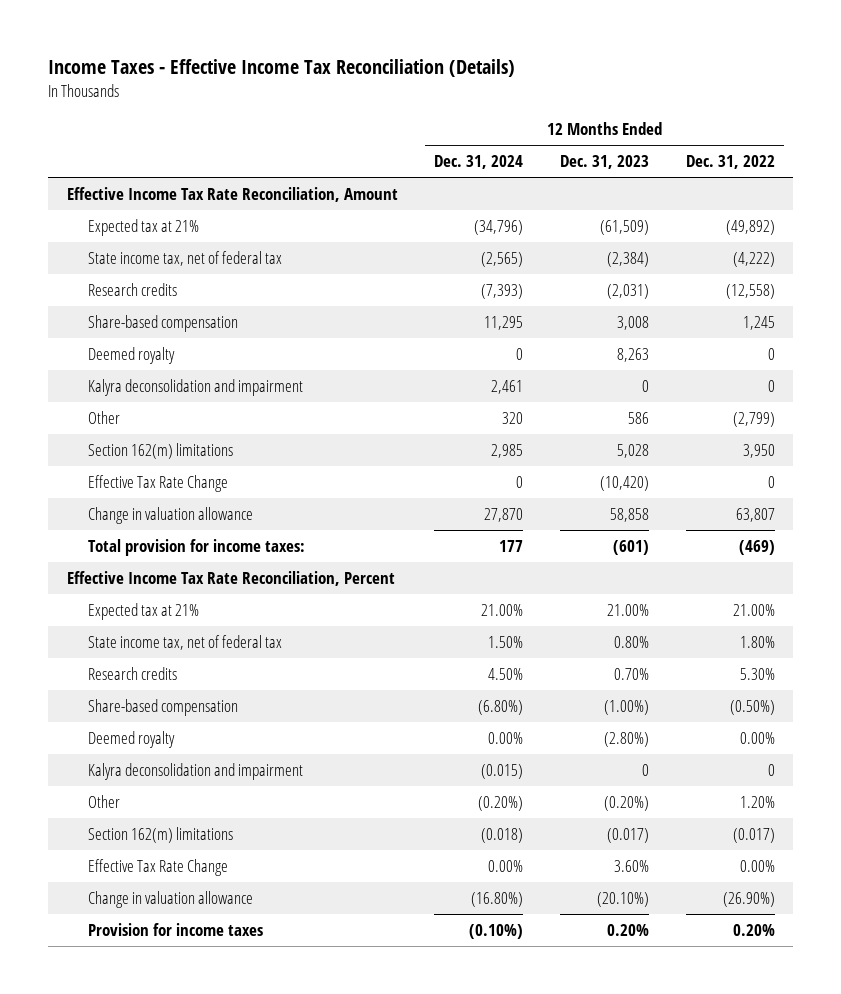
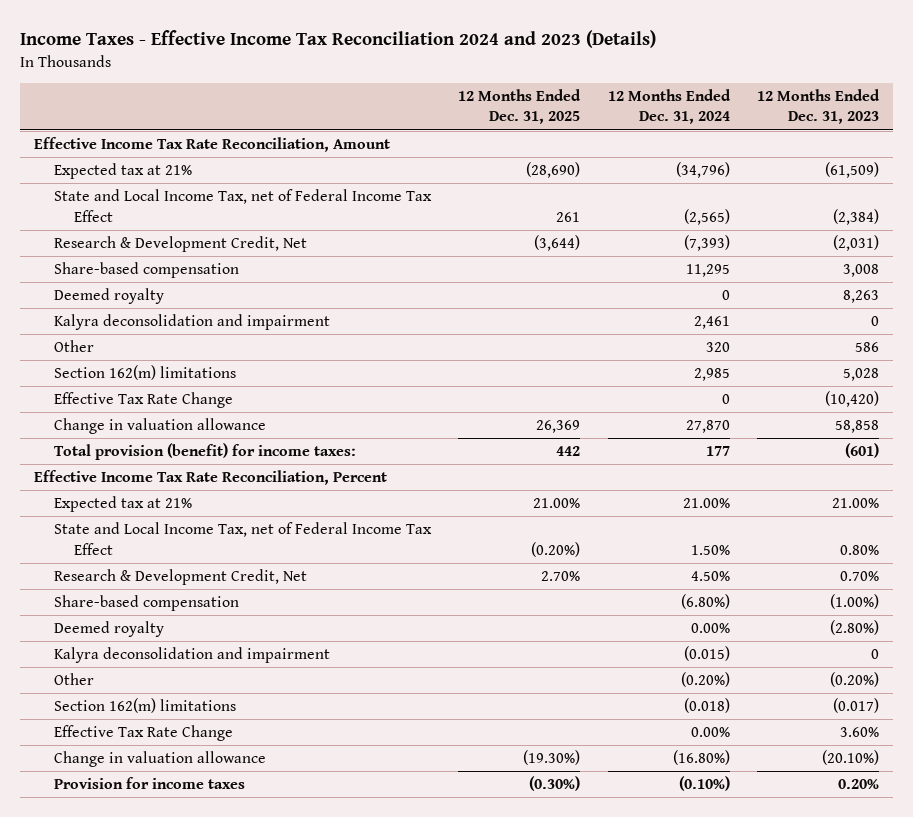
- Income Taxes - Effective Income Tax Reconciliation (Details)
+ Income Taxes - Effective Income Tax Reconciliation 2024 and 2023 (Details)
- | 12 Months Ended Dec. 31, 2024 | 12 Months Ended Dec. 31, 2023 | 12 Months Ended Dec. 31, 2022
+ | 12 Months Ended Dec. 31, 2025 | 12 Months Ended Dec. 31, 2024 | 12 Months Ended Dec. 31, 2023
- State income tax, net of federal tax | (2,565) | (2,384) | (4,222)
- Research credits | (7,393) | (2,031) | (12,558)
+ State and Local Income Tax, net of Federal Income Tax Effect | 261 | (2,565) | (2,384)
+ Research & Development Credit, Net | (3,644) | (7,393) | (2,031)
- Total provision for income taxes: | 177 | (601) | (469)
+ Total provision (benefit) for income taxes: | 442 | 177 | (601)
- State income tax, net of federal tax | 1.50% | 0.80% | 1.80%
- Research credits | 4.50% | 0.70% | 5.30%
+ State and Local Income Tax, net of Federal Income Tax Effect | (0.20%) | 1.50% | 0.80%
+ Research & Development Credit, Net | 2.70% | 4.50% | 0.70%

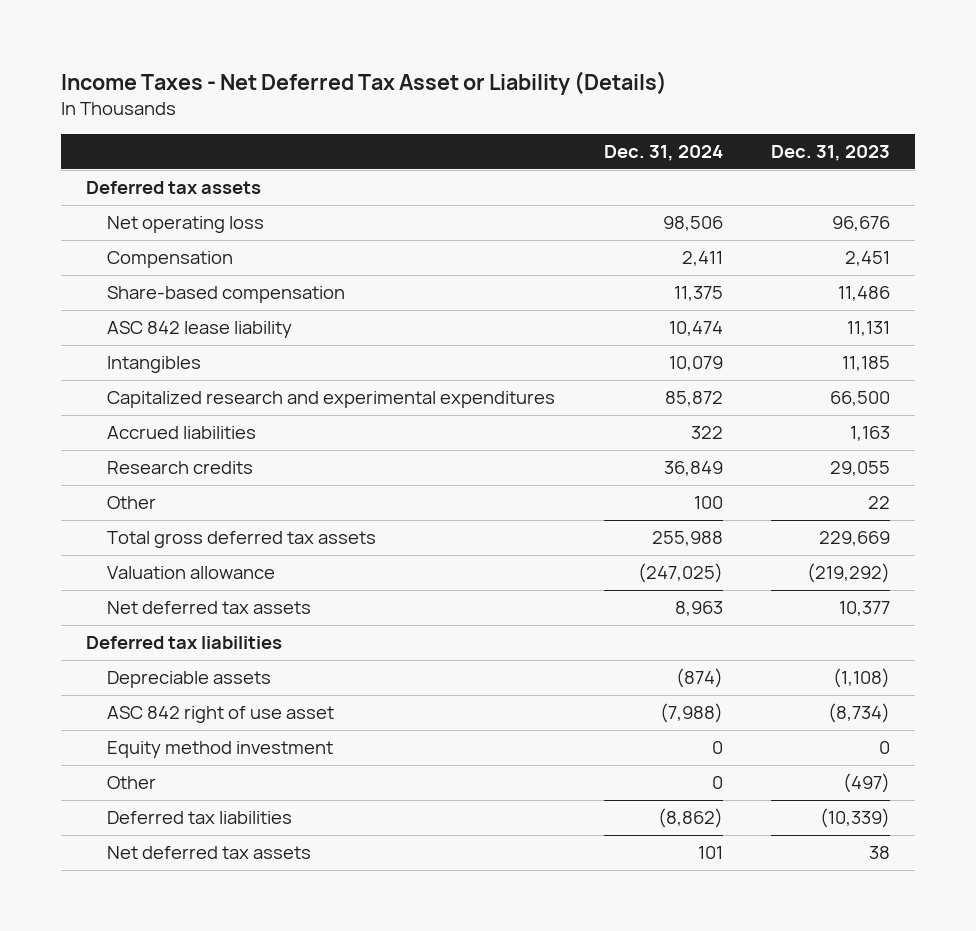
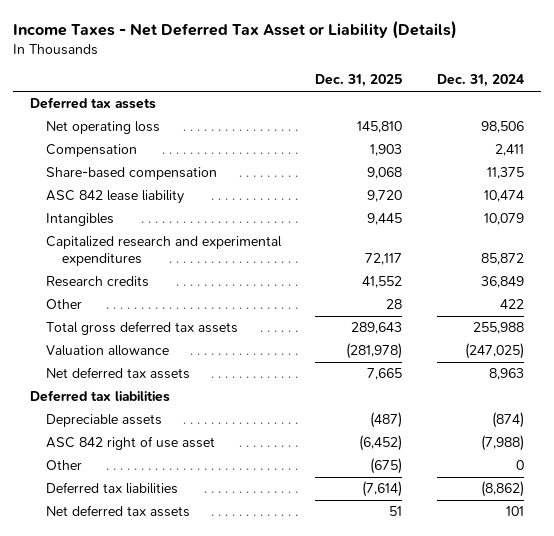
- | Dec. 31, 2024 | Dec. 31, 2023
+ | Dec. 31, 2025 | Dec. 31, 2024
- Accrued liabilities | 322 | 1,163
- Other | 100 | 22
+ Other | 28 | 422
- Equity method investment | 0 | 0

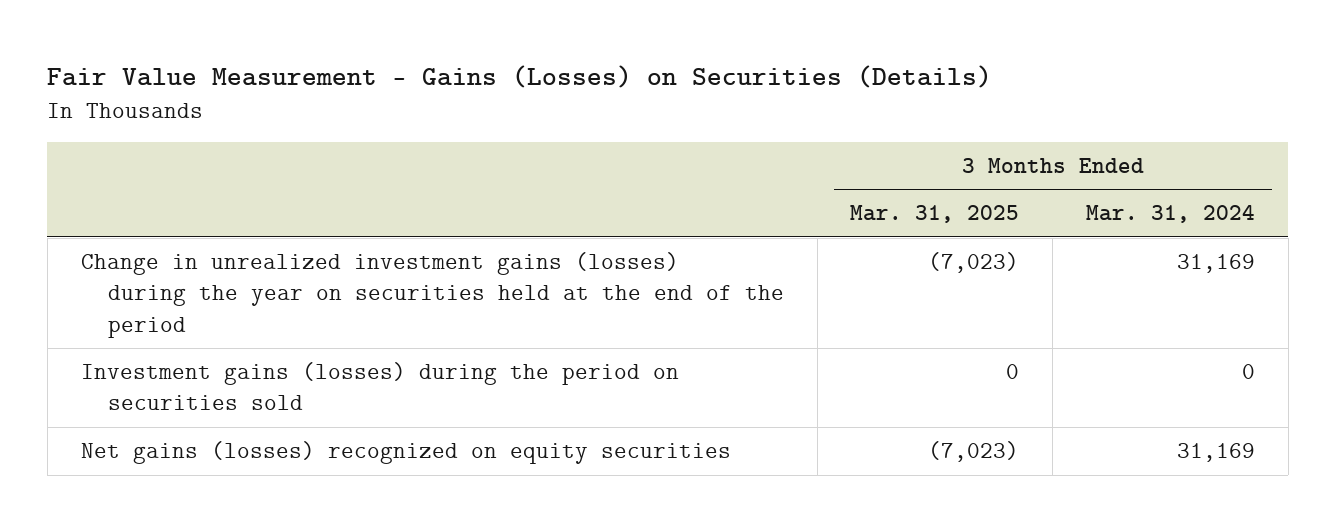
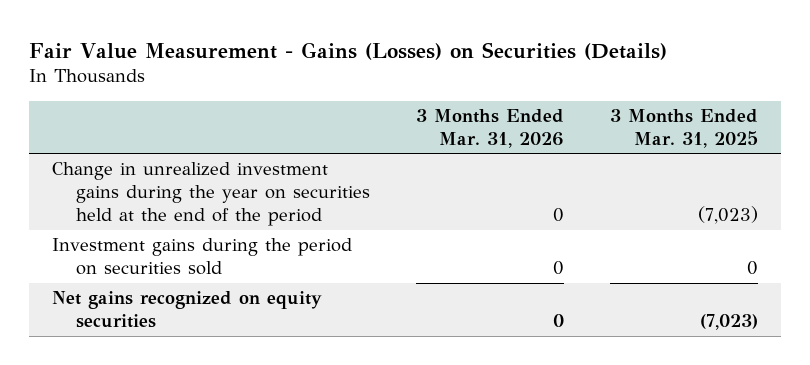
- | 3 Months Ended Mar. 31, 2025 | 3 Months Ended Mar. 31, 2024
+ | 3 Months Ended Mar. 31, 2026 | 3 Months Ended Mar. 31, 2025
- Change in unrealized investment gains (losses) during the year on securities held at the end of the period | (7,023) | 31,169
- Investment gains (losses) during the period on securities sold | 0 | 0
- Net gains (losses) recognized on equity securities | (7,023) | 31,169
+ Change in unrealized investment gains during the year on securities held at the end of the period | 0 | (7,023)
+ Investment gains during the period on securities sold | 0 | 0
+ Net gains recognized on equity securities | 0 | (7,023)

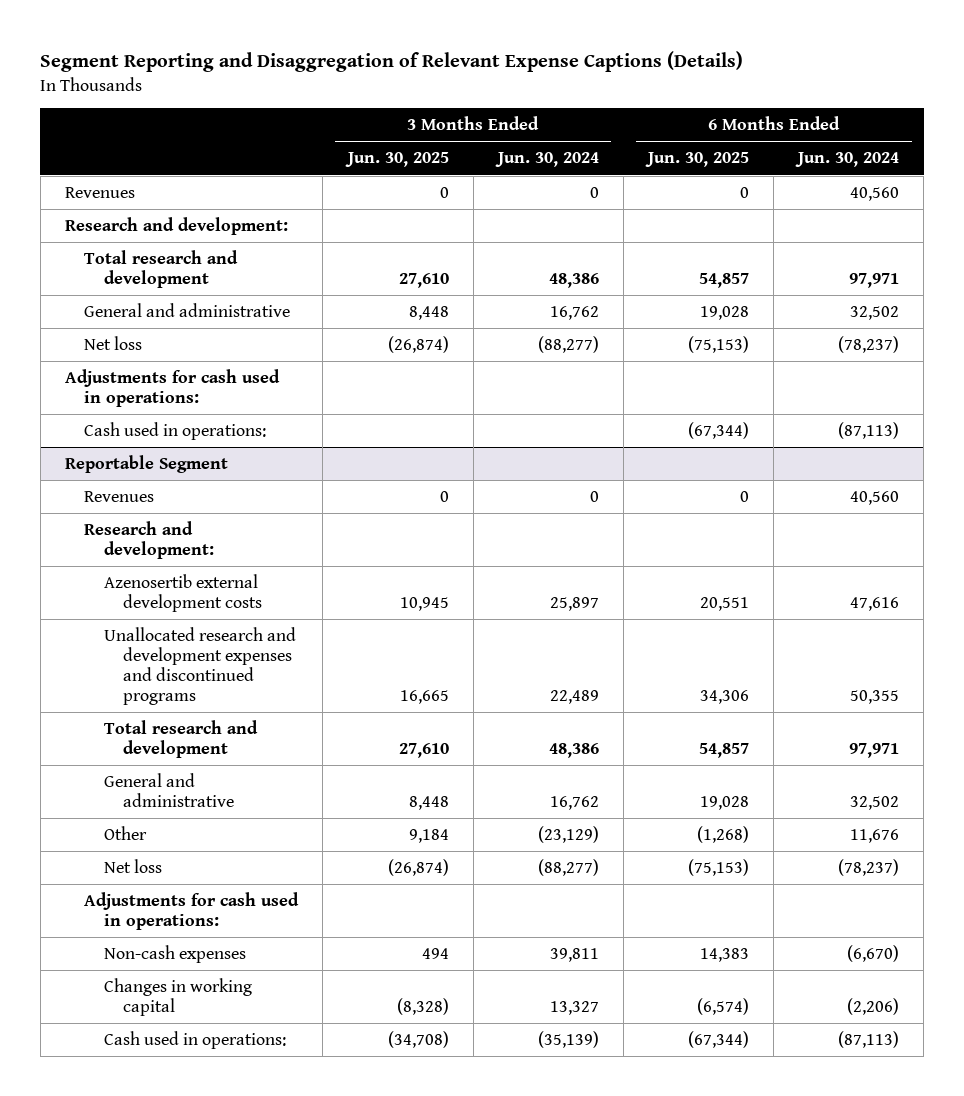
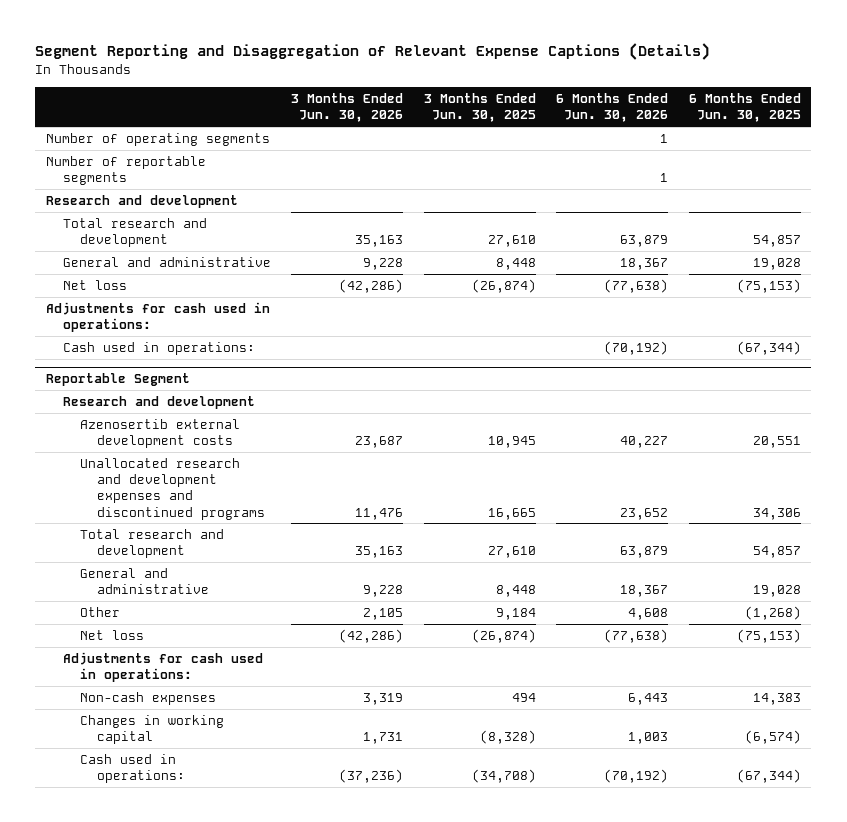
- | 3 Months Ended Jun. 30, 2025 | 3 Months Ended Jun. 30, 2024 | 6 Months Ended Jun. 30, 2025 | 6 Months Ended Jun. 30, 2024
+ | 3 Months Ended Jun. 30, 2026 | 3 Months Ended Jun. 30, 2025 | 6 Months Ended Jun. 30, 2026 | 6 Months Ended Jun. 30, 2025
- Revenues | 0 | 0 | 0 | 40,560
- Research and development:
+ Number of operating segments | | | 1 |
+ Number of reportable segments | | | 1 |
+ Research and development
@ Reportable Segment
- Revenues | 0 | 0 | 0 | 40,560
- Research and development:
+ Research and development

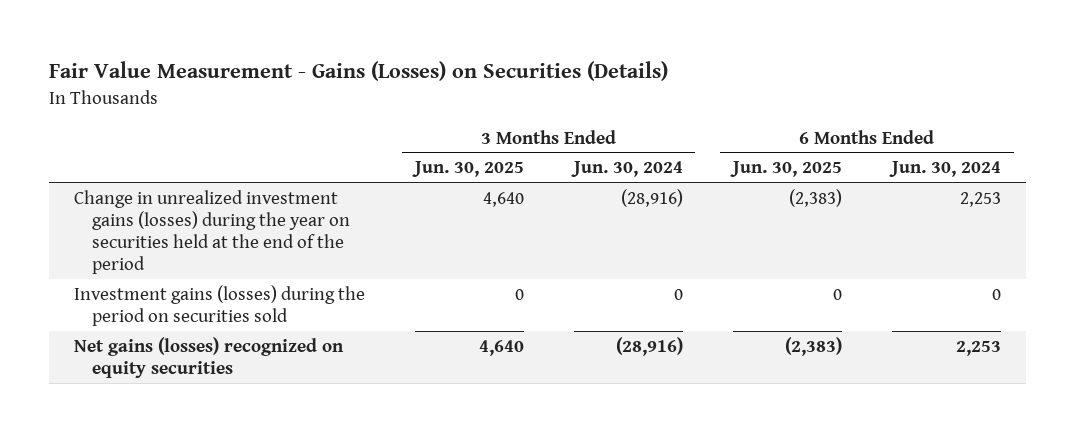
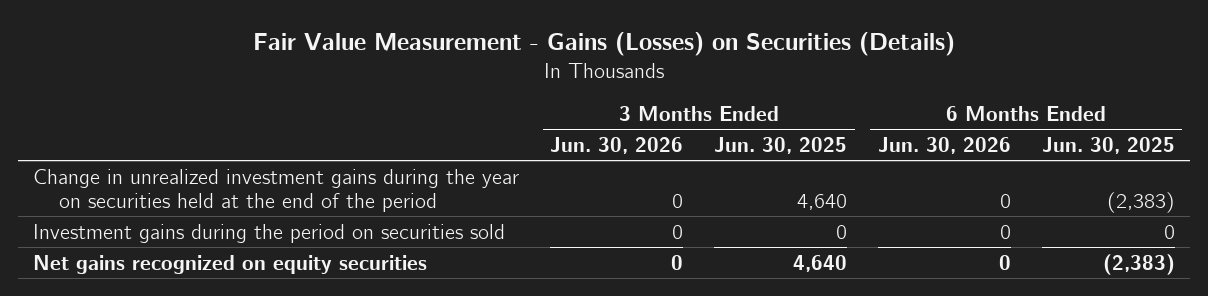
- | 3 Months Ended Jun. 30, 2025 | 3 Months Ended Jun. 30, 2024 | 6 Months Ended Jun. 30, 2025 | 6 Months Ended Jun. 30, 2024
+ | 3 Months Ended Jun. 30, 2026 | 3 Months Ended Jun. 30, 2025 | 6 Months Ended Jun. 30, 2026 | 6 Months Ended Jun. 30, 2025
- Change in unrealized investment gains (losses) during the year on securities held at the end of the period | 4,640 | (28,916) | (2,383) | 2,253
- Investment gains (losses) during the period on securities sold | 0 | 0 | 0 | 0
- Net gains (losses) recognized on equity securities | 4,640 | (28,916) | (2,383) | 2,253
+ Change in unrealized investment gains during the year on securities held at the end of the period | 0 | 4,640 | 0 | (2,383)
+ Investment gains during the period on securities sold | 0 | 0 | 0 | 0
+ Net gains recognized on equity securities | 0 | 4,640 | 0 | (2,383)

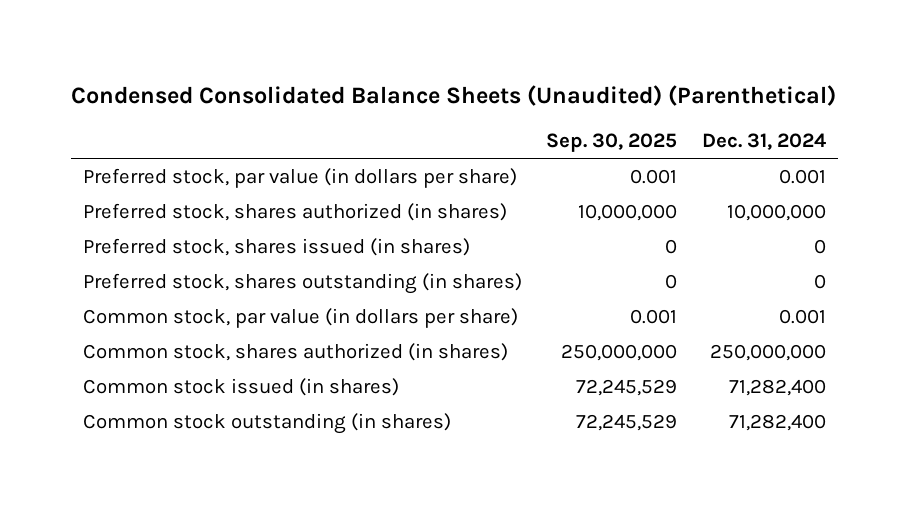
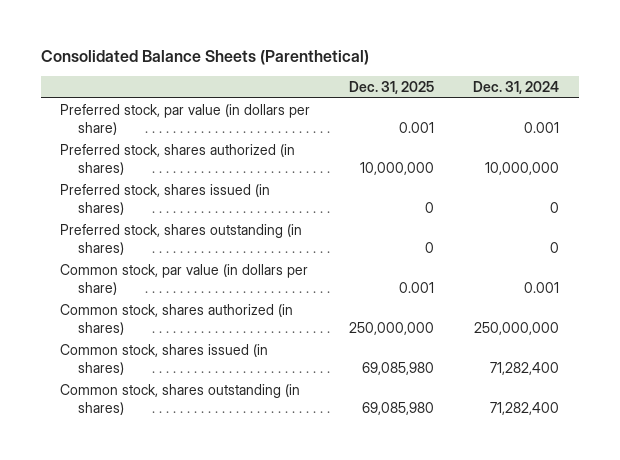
- Condensed Consolidated Balance Sheets (Unaudited) (Parenthetical)
+ Consolidated Balance Sheets (Parenthetical)
- | Sep. 30, 2025 | Dec. 31, 2024
+ | Dec. 31, 2025 | Dec. 31, 2024
- Common stock issued (in shares) | 72,245,529 | 71,282,400
- Common stock outstanding (in shares) | 72,245,529 | 71,282,400
+ Common stock, shares issued (in shares) | 69,085,980 | 71,282,400
+ Common stock, shares outstanding (in shares) | 69,085,980 | 71,282,400

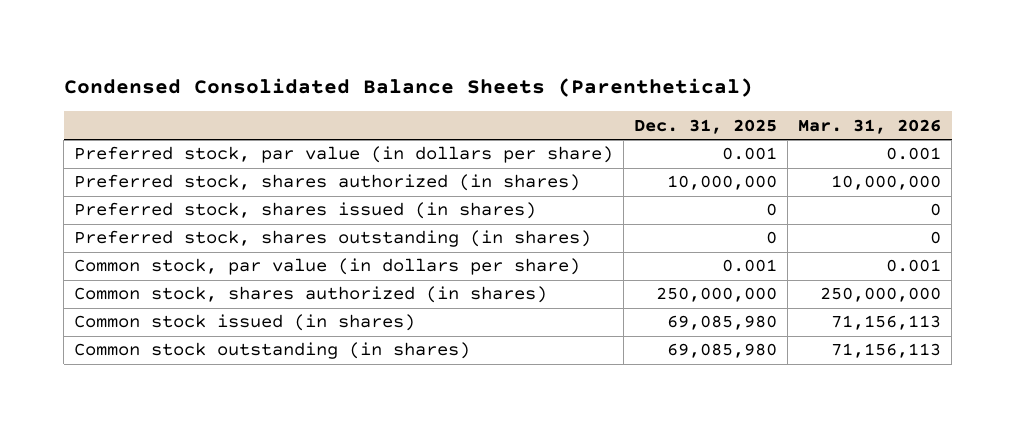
- Consolidated Balance Sheets (Parenthetical)
+ Condensed Consolidated Balance Sheets (Parenthetical)
- | Dec. 31, 2025 | Dec. 31, 2024
+ | Dec. 31, 2025 | Mar. 31, 2026
- Common stock, shares issued (in shares) | 69,085,980 | 71,282,400
- Common stock, shares outstanding (in shares) | 69,085,980 | 71,282,400
+ Common stock issued (in shares) | 69,085,980 | 71,156,113
+ Common stock outstanding (in shares) | 69,085,980 | 71,156,113

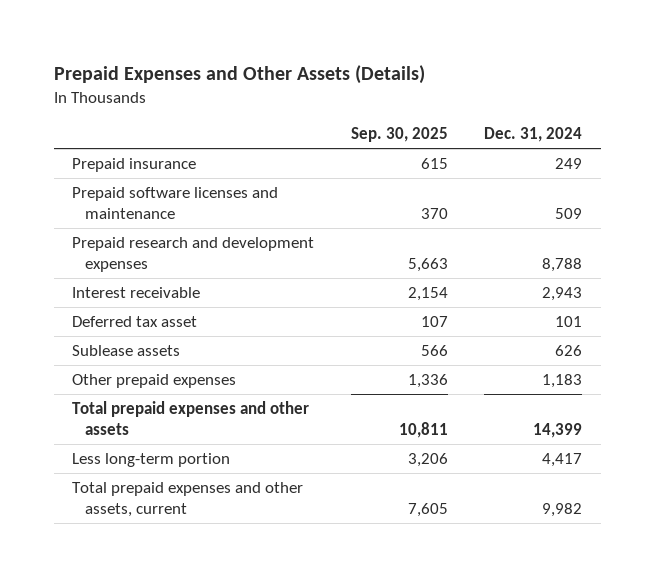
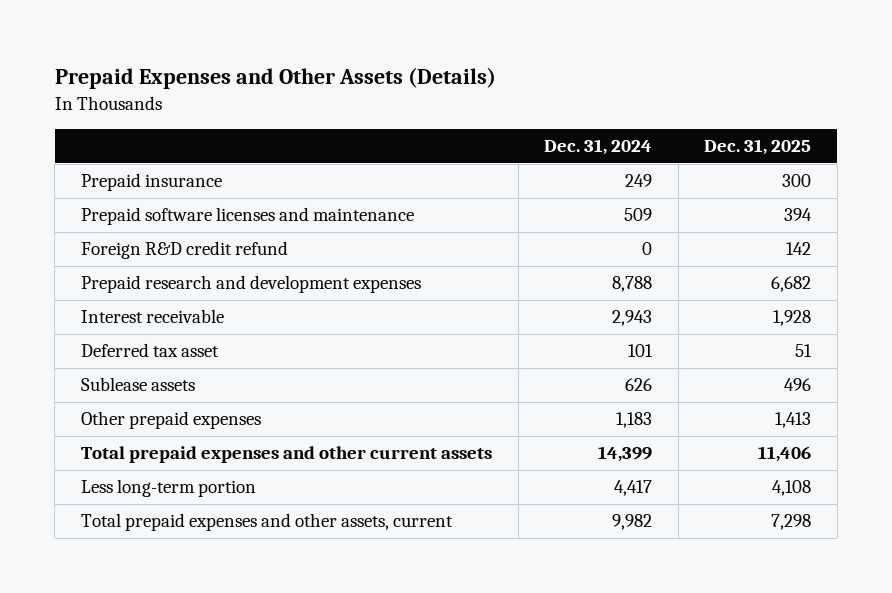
- | Sep. 30, 2025 | Dec. 31, 2024
+ | Dec. 31, 2024 | Dec. 31, 2025
+ Foreign R&D credit refund | 0 | 142
- Total prepaid expenses and other assets | 10,811 | 14,399
+ Total prepaid expenses and other current assets | 14,399 | 11,406

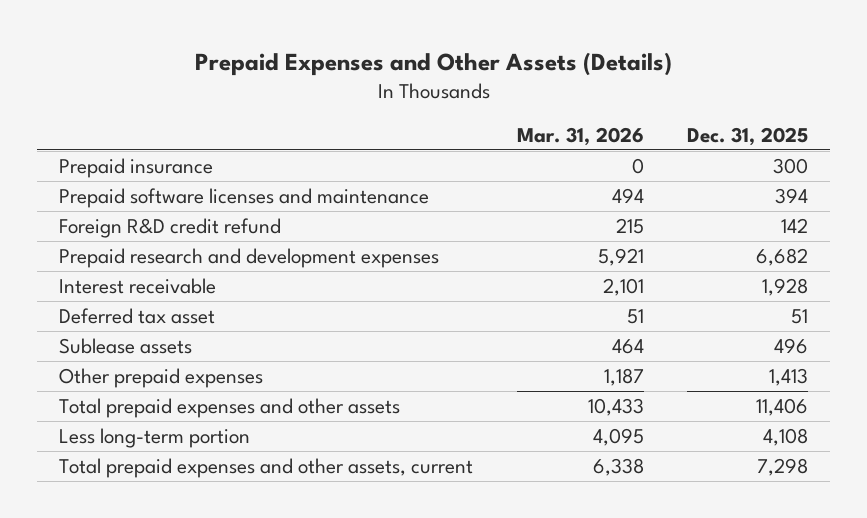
- | Dec. 31, 2024 | Dec. 31, 2025
+ | Mar. 31, 2026 | Dec. 31, 2025
- Total prepaid expenses and other current assets | 14,399 | 11,406
+ Total prepaid expenses and other assets | 10,433 | 11,406

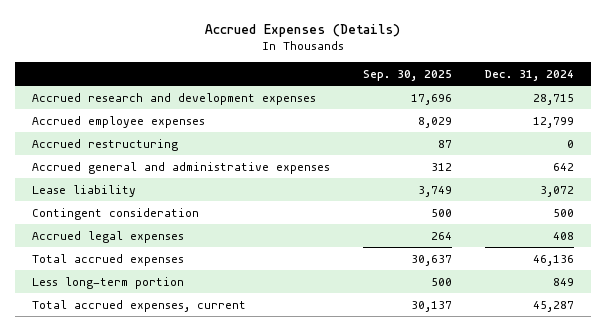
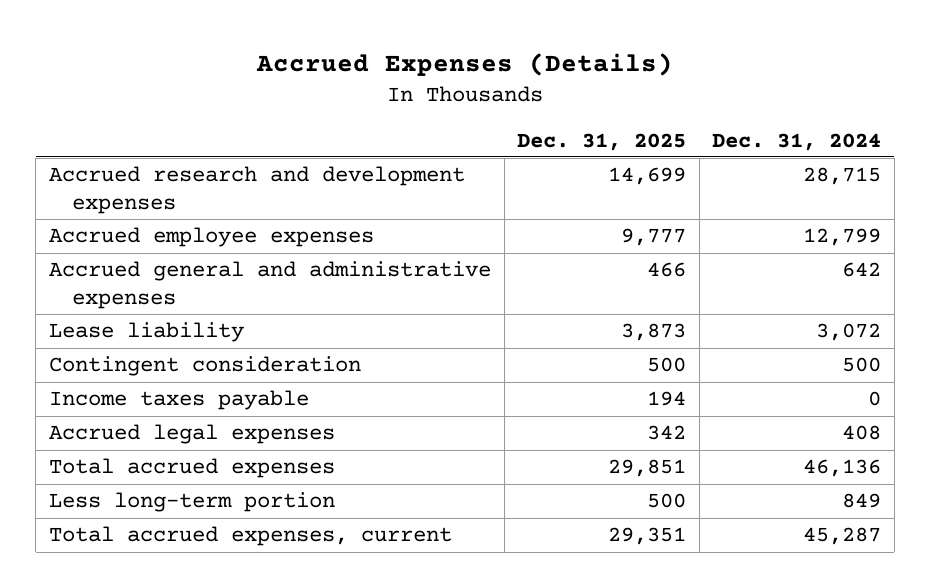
- | Sep. 30, 2025 | Dec. 31, 2024
+ | Dec. 31, 2025 | Dec. 31, 2024
- Accrued restructuring | 87 | 0
+ Income taxes payable | 194 | 0

